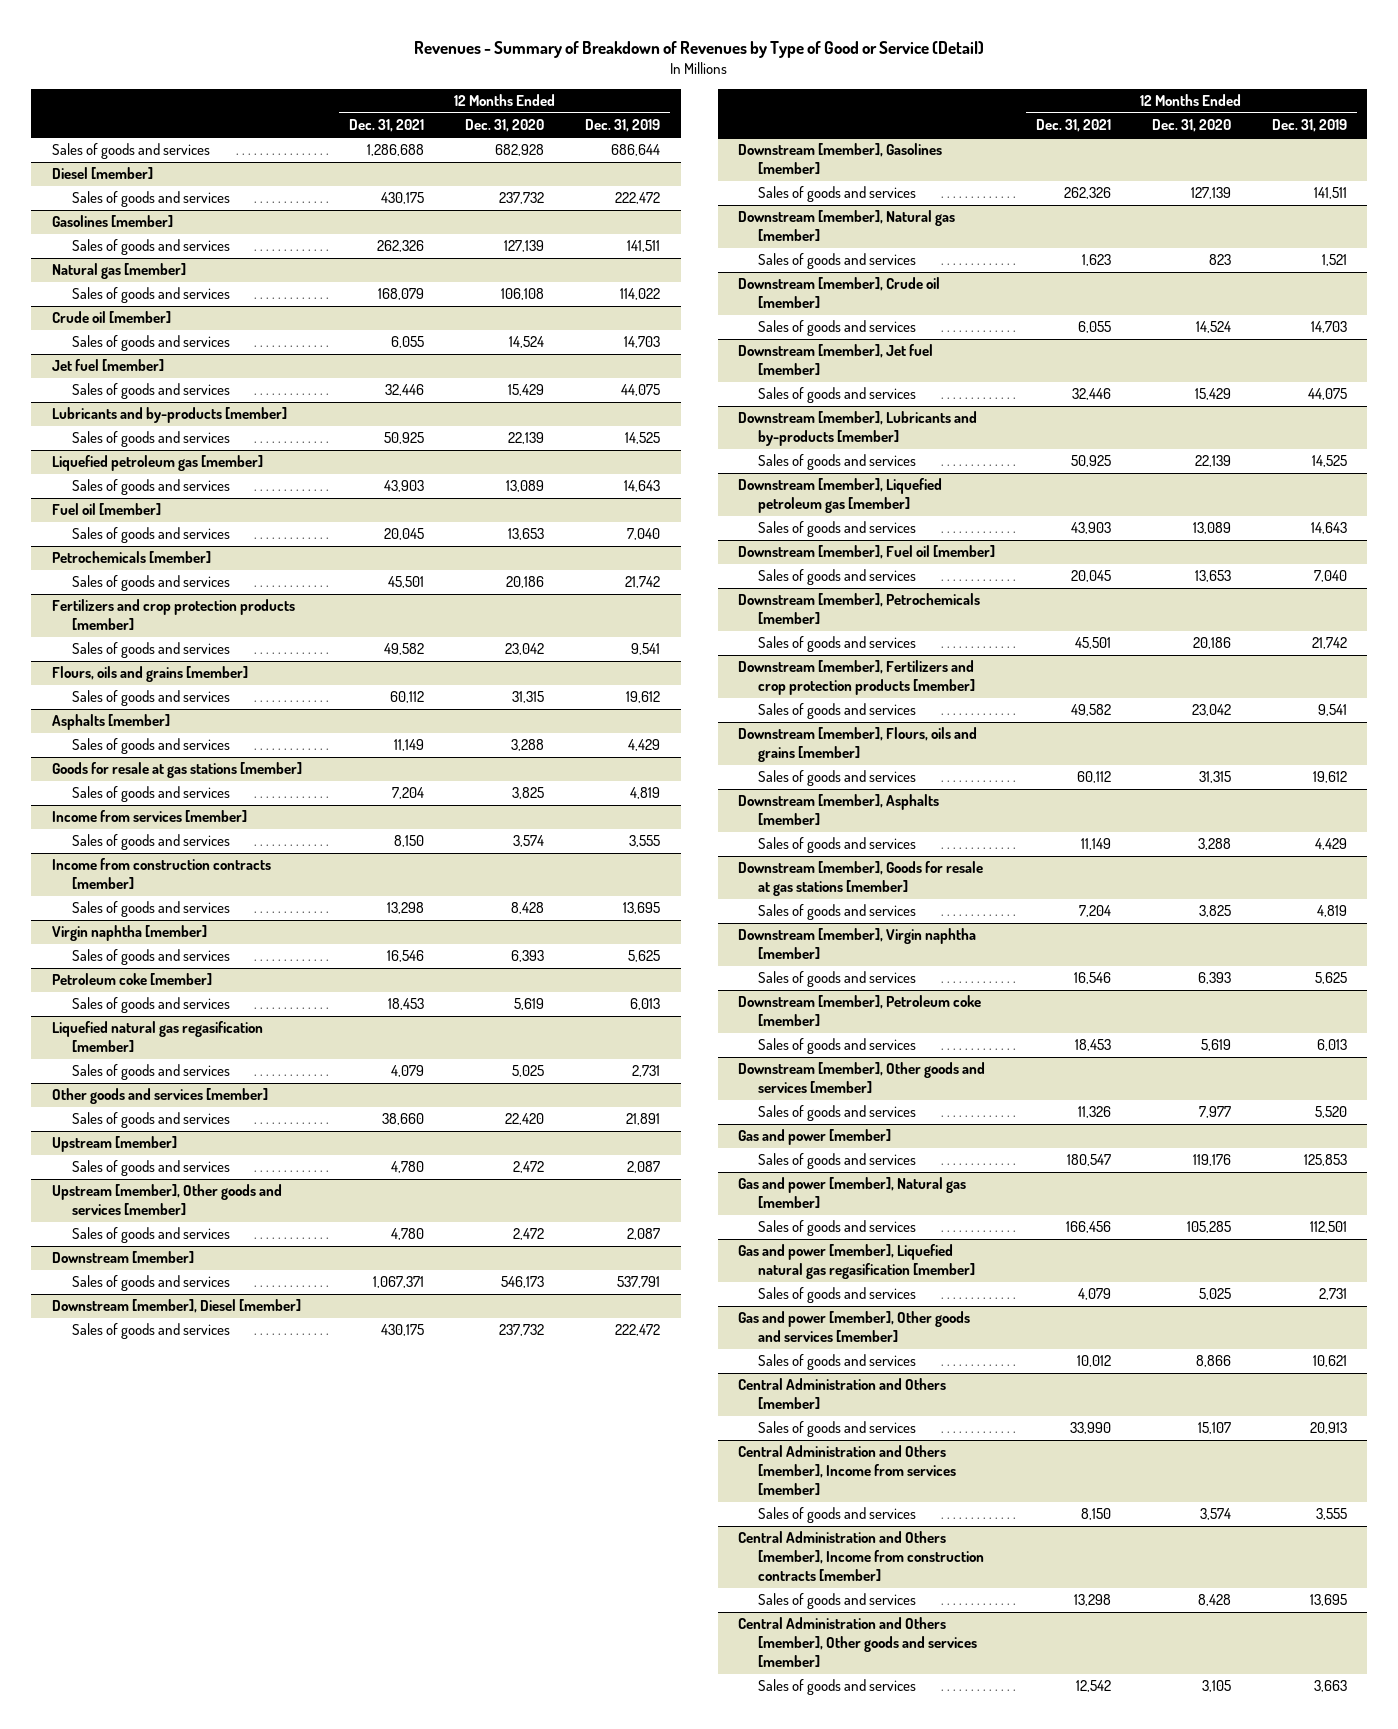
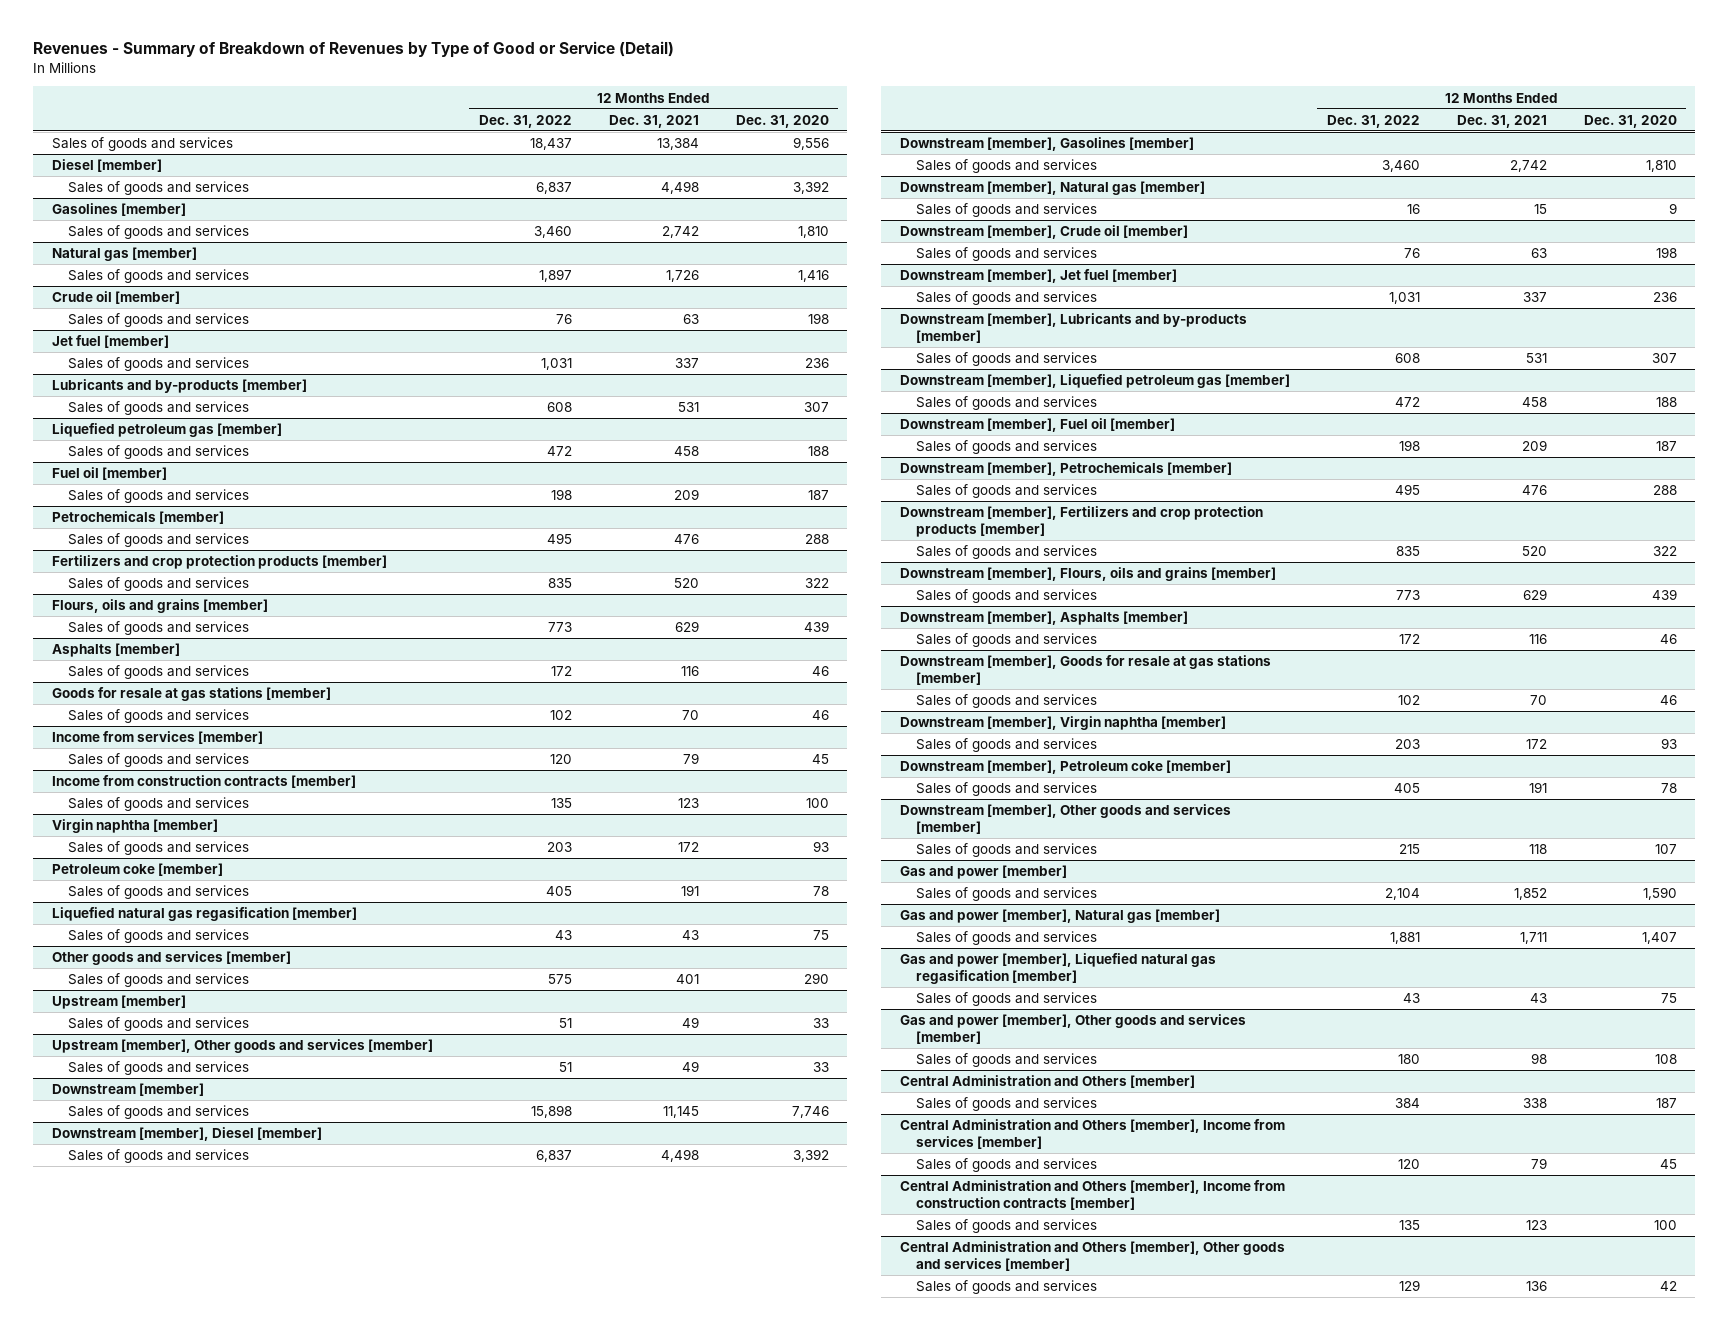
- | 12 Months Ended Dec. 31, 2021 | 12 Months Ended Dec. 31, 2020 | 12 Months Ended Dec. 31, 2019
+ | 12 Months Ended Dec. 31, 2022 | 12 Months Ended Dec. 31, 2021 | 12 Months Ended Dec. 31, 2020
- Sales of goods and services | 1,286,688 | 682,928 | 686,644
+ Sales of goods and services | 18,437 | 13,384 | 9,556
@ Diesel [member]
- Sales of goods and services | 430,175 | 237,732 | 222,472
+ Sales of goods and services | 6,837 | 4,498 | 3,392
@ Gasolines [member]
- Sales of goods and services | 262,326 | 127,139 | 141,511
+ Sales of goods and services | 3,460 | 2,742 | 1,810
@ Natural gas [member]
- Sales of goods and services | 168,079 | 106,108 | 114,022
+ Sales of goods and services | 1,897 | 1,726 | 1,416
@ Crude oil [member]
- Sales of goods and services | 6,055 | 14,524 | 14,703
+ Sales of goods and services | 76 | 63 | 198
@ Jet fuel [member]
- Sales of goods and services | 32,446 | 15,429 | 44,075
+ Sales of goods and services | 1,031 | 337 | 236
@ Lubricants and by-products [member]
- Sales of goods and services | 50,925 | 22,139 | 14,525
+ Sales of goods and services | 608 | 531 | 307
@ Liquefied petroleum gas [member]
- Sales of goods and services | 43,903 | 13,089 | 14,643
+ Sales of goods and services | 472 | 458 | 188
@ Fuel oil [member]
- Sales of goods and services | 20,045 | 13,653 | 7,040
+ Sales of goods and services | 198 | 209 | 187
@ Petrochemicals [member]
- Sales of goods and services | 45,501 | 20,186 | 21,742
+ Sales of goods and services | 495 | 476 | 288
@ Fertilizers and crop protection products [member]
- Sales of goods and services | 49,582 | 23,042 | 9,541
+ Sales of goods and services | 835 | 520 | 322
@ Flours, oils and grains [member]
- Sales of goods and services | 60,112 | 31,315 | 19,612
+ Sales of goods and services | 773 | 629 | 439
@ Asphalts [member]
- Sales of goods and services | 11,149 | 3,288 | 4,429
+ Sales of goods and services | 172 | 116 | 46
@ Goods for resale at gas stations [member]
- Sales of goods and services | 7,204 | 3,825 | 4,819
+ Sales of goods and services | 102 | 70 | 46
@ Income from services [member]
- Sales of goods and services | 8,150 | 3,574 | 3,555
+ Sales of goods and services | 120 | 79 | 45
@ Income from construction contracts [member]
- Sales of goods and services | 13,298 | 8,428 | 13,695
+ Sales of goods and services | 135 | 123 | 100
@ Virgin naphtha [member]
- Sales of goods and services | 16,546 | 6,393 | 5,625
+ Sales of goods and services | 203 | 172 | 93
@ Petroleum coke [member]
- Sales of goods and services | 18,453 | 5,619 | 6,013
+ Sales of goods and services | 405 | 191 | 78
@ Liquefied natural gas regasification [member]
- Sales of goods and services | 4,079 | 5,025 | 2,731
+ Sales of goods and services | 43 | 43 | 75
@ Other goods and services [member]
- Sales of goods and services | 38,660 | 22,420 | 21,891
+ Sales of goods and services | 575 | 401 | 290
@ Upstream [member]
- Sales of goods and services | 4,780 | 2,472 | 2,087
+ Sales of goods and services | 51 | 49 | 33
@ Upstream [member], Other goods and services [member]
- Sales of goods and services | 4,780 | 2,472 | 2,087
+ Sales of goods and services | 51 | 49 | 33
@ Downstream [member]
- Sales of goods and services | 1,067,371 | 546,173 | 537,791
+ Sales of goods and services | 15,898 | 11,145 | 7,746
@ Downstream [member], Diesel [member]
- Sales of goods and services | 430,175 | 237,732 | 222,472
+ Sales of goods and services | 6,837 | 4,498 | 3,392
@ Downstream [member], Gasolines [member]
- Sales of goods and services | 262,326 | 127,139 | 141,511
+ Sales of goods and services | 3,460 | 2,742 | 1,810
@ Downstream [member], Natural gas [member]
- Sales of goods and services | 1,623 | 823 | 1,521
+ Sales of goods and services | 16 | 15 | 9
@ Downstream [member], Crude oil [member]
- Sales of goods and services | 6,055 | 14,524 | 14,703
+ Sales of goods and services | 76 | 63 | 198
@ Downstream [member], Jet fuel [member]
- Sales of goods and services | 32,446 | 15,429 | 44,075
+ Sales of goods and services | 1,031 | 337 | 236
@ Downstream [member], Lubricants and by-products [member]
- Sales of goods and services | 50,925 | 22,139 | 14,525
+ Sales of goods and services | 608 | 531 | 307
@ Downstream [member], Liquefied petroleum gas [member]
- Sales of goods and services | 43,903 | 13,089 | 14,643
+ Sales of goods and services | 472 | 458 | 188
@ Downstream [member], Fuel oil [member]
- Sales of goods and services | 20,045 | 13,653 | 7,040
+ Sales of goods and services | 198 | 209 | 187
@ Downstream [member], Petrochemicals [member]
- Sales of goods and services | 45,501 | 20,186 | 21,742
+ Sales of goods and services | 495 | 476 | 288
@ Downstream [member], Fertilizers and crop protection products [member]
- Sales of goods and services | 49,582 | 23,042 | 9,541
+ Sales of goods and services | 835 | 520 | 322
@ Downstream [member], Flours, oils and grains [member]
- Sales of goods and services | 60,112 | 31,315 | 19,612
+ Sales of goods and services | 773 | 629 | 439
@ Downstream [member], Asphalts [member]
- Sales of goods and services | 11,149 | 3,288 | 4,429
+ Sales of goods and services | 172 | 116 | 46
@ Downstream [member], Goods for resale at gas stations [member]
- Sales of goods and services | 7,204 | 3,825 | 4,819
+ Sales of goods and services | 102 | 70 | 46
@ Downstream [member], Virgin naphtha [member]
- Sales of goods and services | 16,546 | 6,393 | 5,625
+ Sales of goods and services | 203 | 172 | 93
@ Downstream [member], Petroleum coke [member]
- Sales of goods and services | 18,453 | 5,619 | 6,013
+ Sales of goods and services | 405 | 191 | 78
@ Downstream [member], Other goods and services [member]
- Sales of goods and services | 11,326 | 7,977 | 5,520
+ Sales of goods and services | 215 | 118 | 107
@ Gas and power [member]
- Sales of goods and services | 180,547 | 119,176 | 125,853
+ Sales of goods and services | 2,104 | 1,852 | 1,590
@ Gas and power [member], Natural gas [member]
- Sales of goods and services | 166,456 | 105,285 | 112,501
+ Sales of goods and services | 1,881 | 1,711 | 1,407
@ Gas and power [member], Liquefied natural gas regasification [member]
- Sales of goods and services | 4,079 | 5,025 | 2,731
+ Sales of goods and services | 43 | 43 | 75
@ Gas and power [member], Other goods and services [member]
- Sales of goods and services | 10,012 | 8,866 | 10,621
+ Sales of goods and services | 180 | 98 | 108
@ Central Administration and Others [member]
- Sales of goods and services | 33,990 | 15,107 | 20,913
+ Sales of goods and services | 384 | 338 | 187
@ Central Administration and Others [member], Income from services [member]
- Sales of goods and services | 8,150 | 3,574 | 3,555
+ Sales of goods and services | 120 | 79 | 45
@ Central Administration and Others [member], Income from construction contracts [member]
- Sales of goods and services | 13,298 | 8,428 | 13,695
+ Sales of goods and services | 135 | 123 | 100
@ Central Administration and Others [member], Other goods and services [member]
- Sales of goods and services | 12,542 | 3,105 | 3,663
+ Sales of goods and services | 129 | 136 | 42

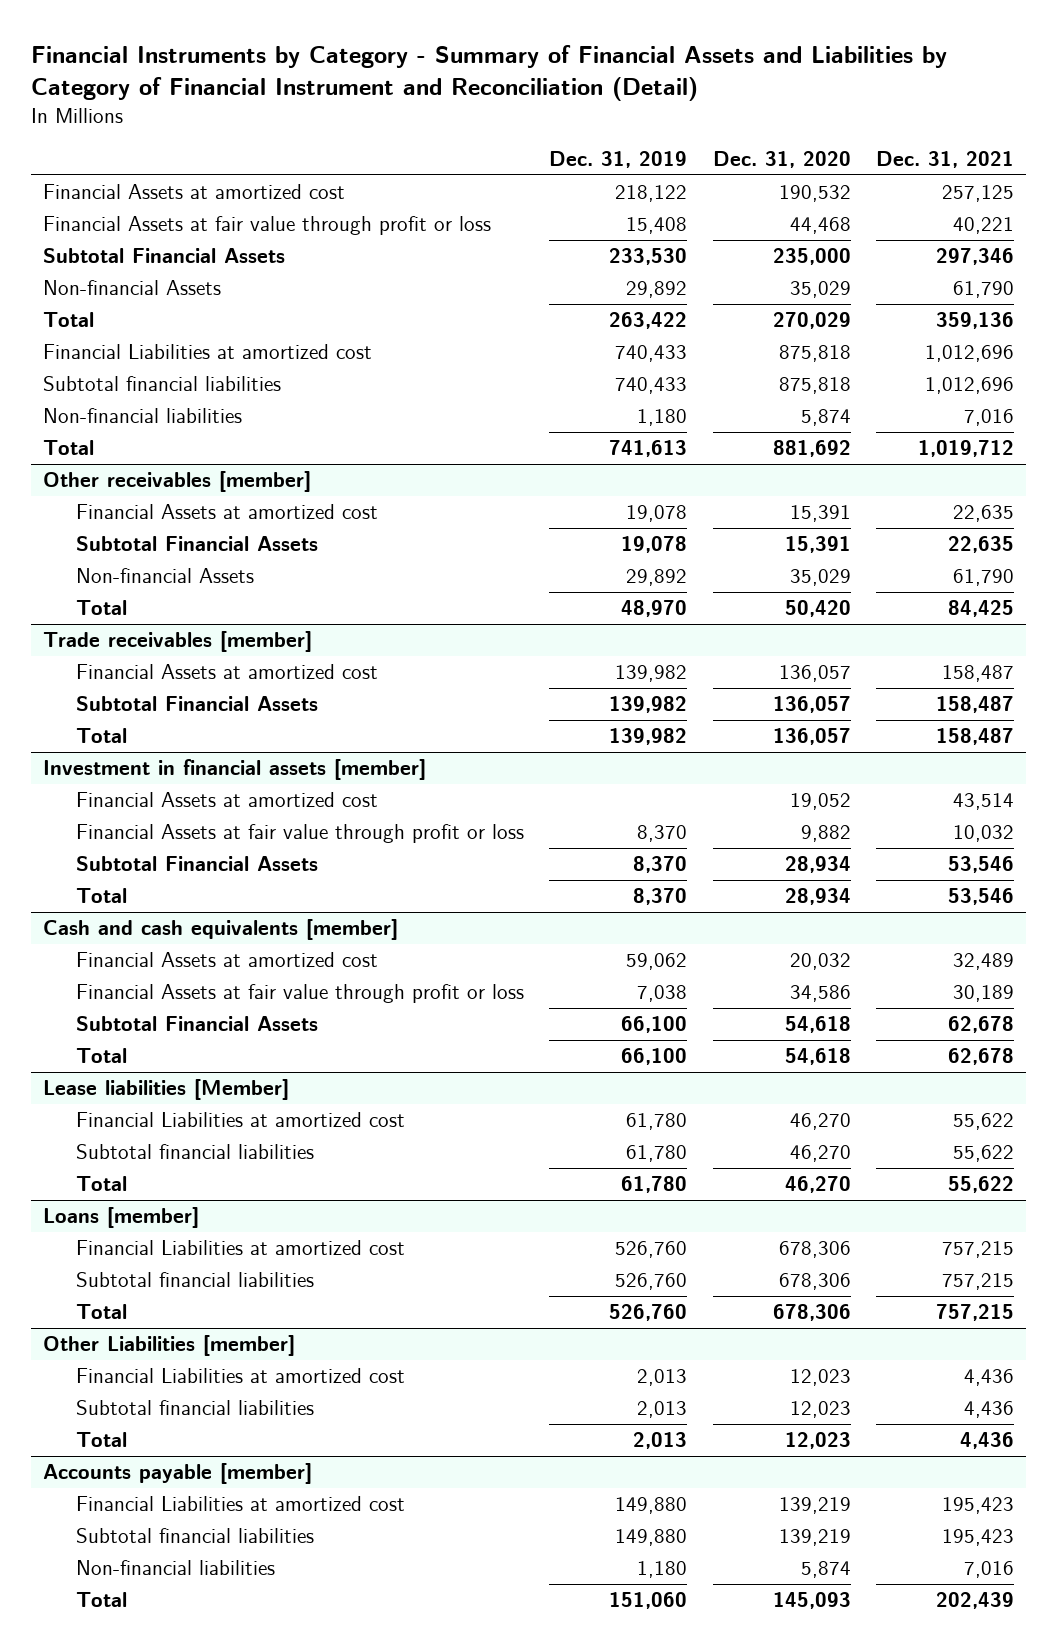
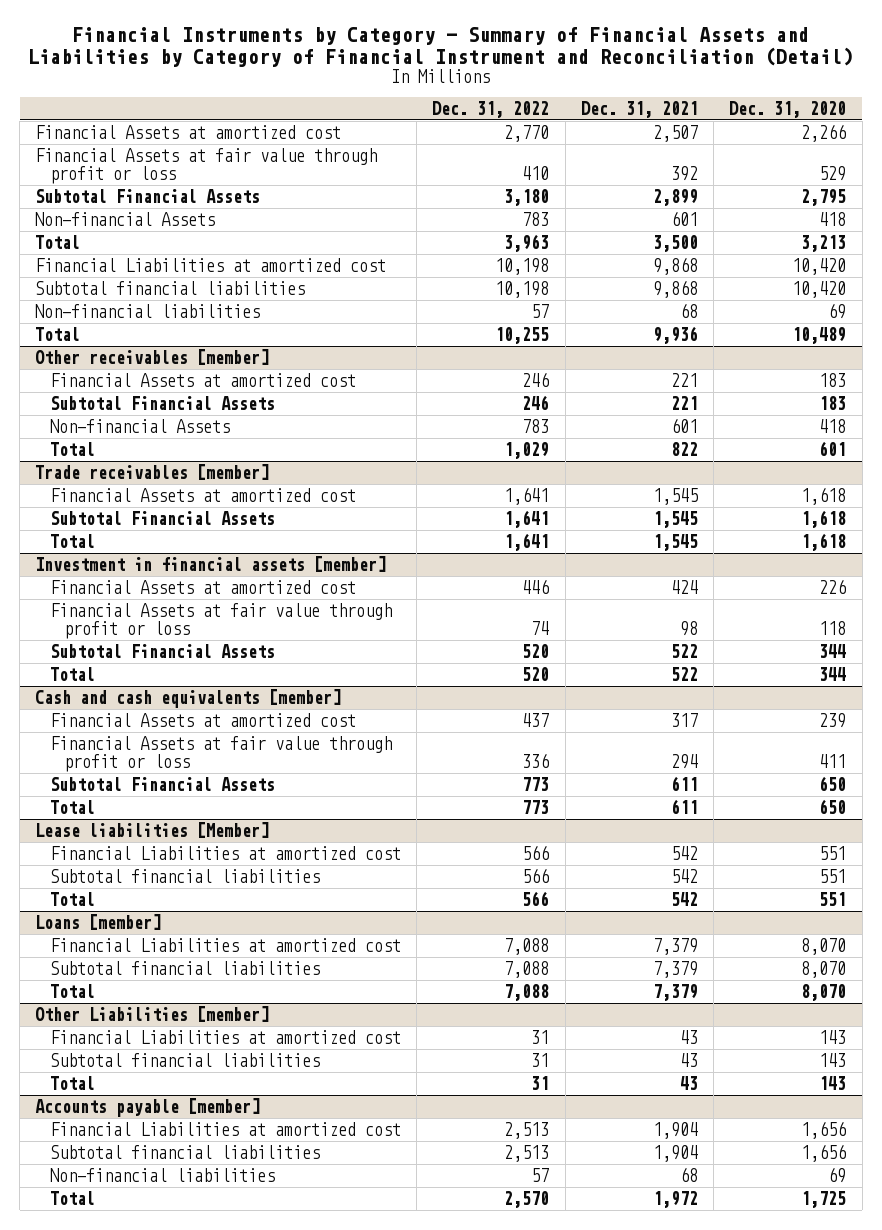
- | Dec. 31, 2019 | Dec. 31, 2020 | Dec. 31, 2021
+ | Dec. 31, 2022 | Dec. 31, 2021 | Dec. 31, 2020
- Financial Assets at amortized cost | 218,122 | 190,532 | 257,125
- Financial Assets at fair value through profit or loss | 15,408 | 44,468 | 40,221
- Subtotal Financial Assets | 233,530 | 235,000 | 297,346
- Non-financial Assets | 29,892 | 35,029 | 61,790
- Total | 263,422 | 270,029 | 359,136
- Financial Liabilities at amortized cost | 740,433 | 875,818 | 1,012,696
- Subtotal financial liabilities | 740,433 | 875,818 | 1,012,696
- Non-financial liabilities | 1,180 | 5,874 | 7,016
- Total | 741,613 | 881,692 | 1,019,712
+ Financial Assets at amortized cost | 2,770 | 2,507 | 2,266
+ Financial Assets at fair value through profit or loss | 410 | 392 | 529
+ Subtotal Financial Assets | 3,180 | 2,899 | 2,795
+ Non-financial Assets | 783 | 601 | 418
+ Total | 3,963 | 3,500 | 3,213
+ Financial Liabilities at amortized cost | 10,198 | 9,868 | 10,420
+ Subtotal financial liabilities | 10,198 | 9,868 | 10,420
+ Non-financial liabilities | 57 | 68 | 69
+ Total | 10,255 | 9,936 | 10,489
@ Other receivables [member]
- Financial Assets at amortized cost | 19,078 | 15,391 | 22,635
- Subtotal Financial Assets | 19,078 | 15,391 | 22,635
- Non-financial Assets | 29,892 | 35,029 | 61,790
- Total | 48,970 | 50,420 | 84,425
+ Financial Assets at amortized cost | 246 | 221 | 183
+ Subtotal Financial Assets | 246 | 221 | 183
+ Non-financial Assets | 783 | 601 | 418
+ Total | 1,029 | 822 | 601
@ Trade receivables [member]
- Financial Assets at amortized cost | 139,982 | 136,057 | 158,487
- Subtotal Financial Assets | 139,982 | 136,057 | 158,487
- Total | 139,982 | 136,057 | 158,487
+ Financial Assets at amortized cost | 1,641 | 1,545 | 1,618
+ Subtotal Financial Assets | 1,641 | 1,545 | 1,618
+ Total | 1,641 | 1,545 | 1,618
@ Investment in financial assets [member]
- Financial Assets at amortized cost | | 19,052 | 43,514
- Financial Assets at fair value through profit or loss | 8,370 | 9,882 | 10,032
- Subtotal Financial Assets | 8,370 | 28,934 | 53,546
- Total | 8,370 | 28,934 | 53,546
+ Financial Assets at amortized cost | 446 | 424 | 226
+ Financial Assets at fair value through profit or loss | 74 | 98 | 118
+ Subtotal Financial Assets | 520 | 522 | 344
+ Total | 520 | 522 | 344
@ Cash and cash equivalents [member]
- Financial Assets at amortized cost | 59,062 | 20,032 | 32,489
- Financial Assets at fair value through profit or loss | 7,038 | 34,586 | 30,189
- Subtotal Financial Assets | 66,100 | 54,618 | 62,678
- Total | 66,100 | 54,618 | 62,678
+ Financial Assets at amortized cost | 437 | 317 | 239
+ Financial Assets at fair value through profit or loss | 336 | 294 | 411
+ Subtotal Financial Assets | 773 | 611 | 650
+ Total | 773 | 611 | 650
@ Lease liabilities [Member]
- Financial Liabilities at amortized cost | 61,780 | 46,270 | 55,622
- Subtotal financial liabilities | 61,780 | 46,270 | 55,622
- Total | 61,780 | 46,270 | 55,622
+ Financial Liabilities at amortized cost | 566 | 542 | 551
+ Subtotal financial liabilities | 566 | 542 | 551
+ Total | 566 | 542 | 551
@ Loans [member]
- Financial Liabilities at amortized cost | 526,760 | 678,306 | 757,215
- Subtotal financial liabilities | 526,760 | 678,306 | 757,215
- Total | 526,760 | 678,306 | 757,215
+ Financial Liabilities at amortized cost | 7,088 | 7,379 | 8,070
+ Subtotal financial liabilities | 7,088 | 7,379 | 8,070
+ Total | 7,088 | 7,379 | 8,070
@ Other Liabilities [member]
- Financial Liabilities at amortized cost | 2,013 | 12,023 | 4,436
- Subtotal financial liabilities | 2,013 | 12,023 | 4,436
- Total | 2,013 | 12,023 | 4,436
+ Financial Liabilities at amortized cost | 31 | 43 | 143
+ Subtotal financial liabilities | 31 | 43 | 143
+ Total | 31 | 43 | 143
@ Accounts payable [member]
- Financial Liabilities at amortized cost | 149,880 | 139,219 | 195,423
- Subtotal financial liabilities | 149,880 | 139,219 | 195,423
- Non-financial liabilities | 1,180 | 5,874 | 7,016
- Total | 151,060 | 145,093 | 202,439
+ Financial Liabilities at amortized cost | 2,513 | 1,904 | 1,656
+ Subtotal financial liabilities | 2,513 | 1,904 | 1,656
+ Non-financial liabilities | 57 | 68 | 69
+ Total | 2,570 | 1,972 | 1,725

